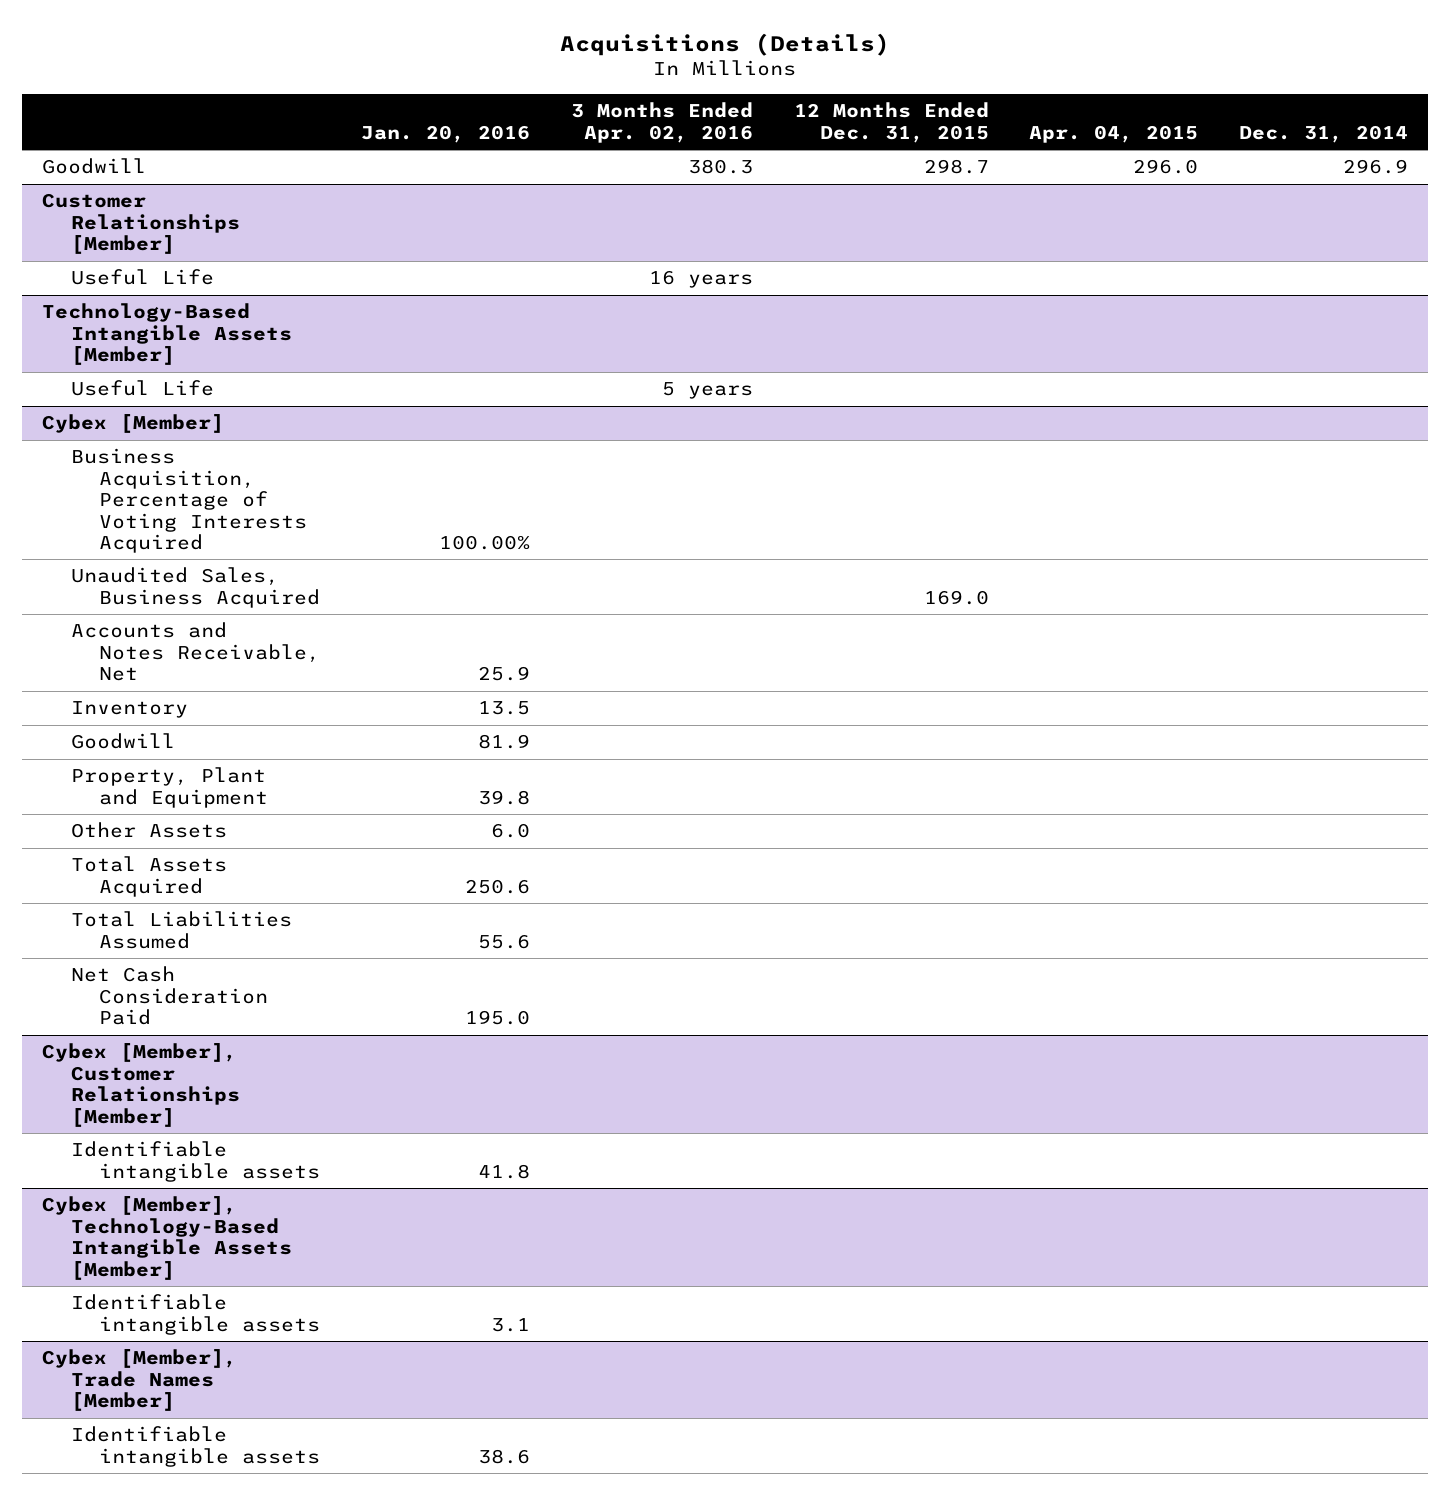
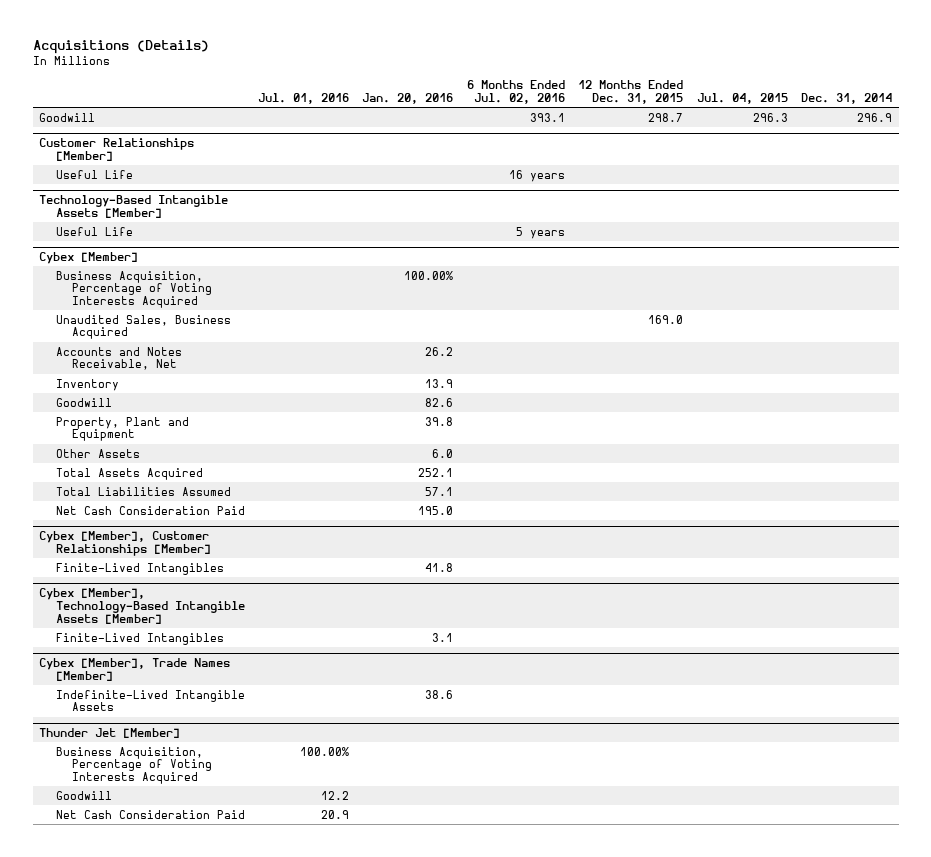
- | Jan. 20, 2016 | 3 Months Ended Apr. 02, 2016 | 12 Months Ended Dec. 31, 2015 | Apr. 04, 2015 | Dec. 31, 2014
+ | Jul. 01, 2016 | Jan. 20, 2016 | 6 Months Ended Jul. 02, 2016 | 12 Months Ended Dec. 31, 2015 | Jul. 04, 2015 | Dec. 31, 2014
@ Cybex [Member]
- Accounts and Notes Receivable, Net | 25.9 | | | |
- Inventory | 13.5 | | | |
- Goodwill | 81.9 | | | |
+ Accounts and Notes Receivable, Net | | 26.2 | | | |
+ Inventory | | 13.9 | | | |
+ Goodwill | | 82.6 | | | |
- Total Assets Acquired | 250.6 | | | |
- Total Liabilities Assumed | 55.6 | | | |
+ Total Assets Acquired | | 252.1 | | | |
+ Total Liabilities Assumed | | 57.1 | | | |
@ Cybex [Member], Customer Relationships [Member]
- Identifiable intangible assets | 41.8 | | | |
+ Finite-Lived Intangibles | | 41.8 | | | |
@ Cybex [Member], Technology-Based Intangible Assets [Member]
- Identifiable intangible assets | 3.1 | | | |
+ Finite-Lived Intangibles | | 3.1 | | | |
@ Cybex [Member], Trade Names [Member]
- Identifiable intangible assets | 38.6 | | | |
+ Indefinite-Lived Intangible Assets | | 38.6 | | | |
+ Thunder Jet [Member]
+ Business Acquisition, Percentage of Voting Interests Acquired | 100.00% | | | | |
+ Goodwill | 12.2 | | | | |
+ Net Cash Consideration Paid | 20.9 | | | | |

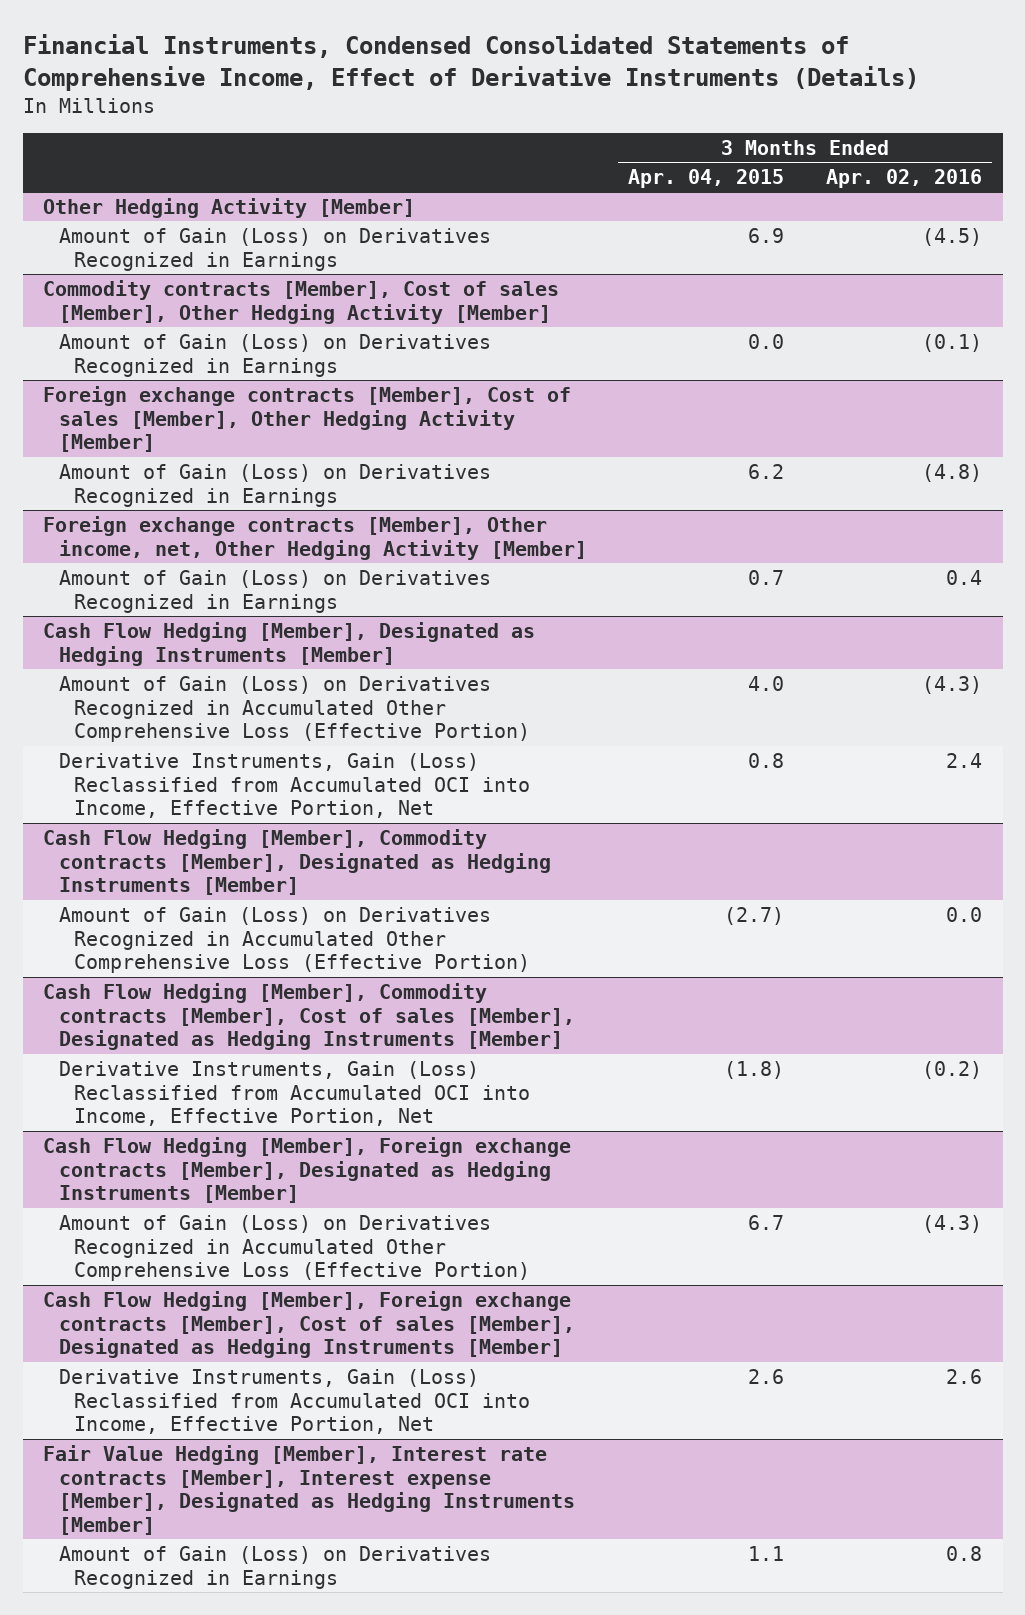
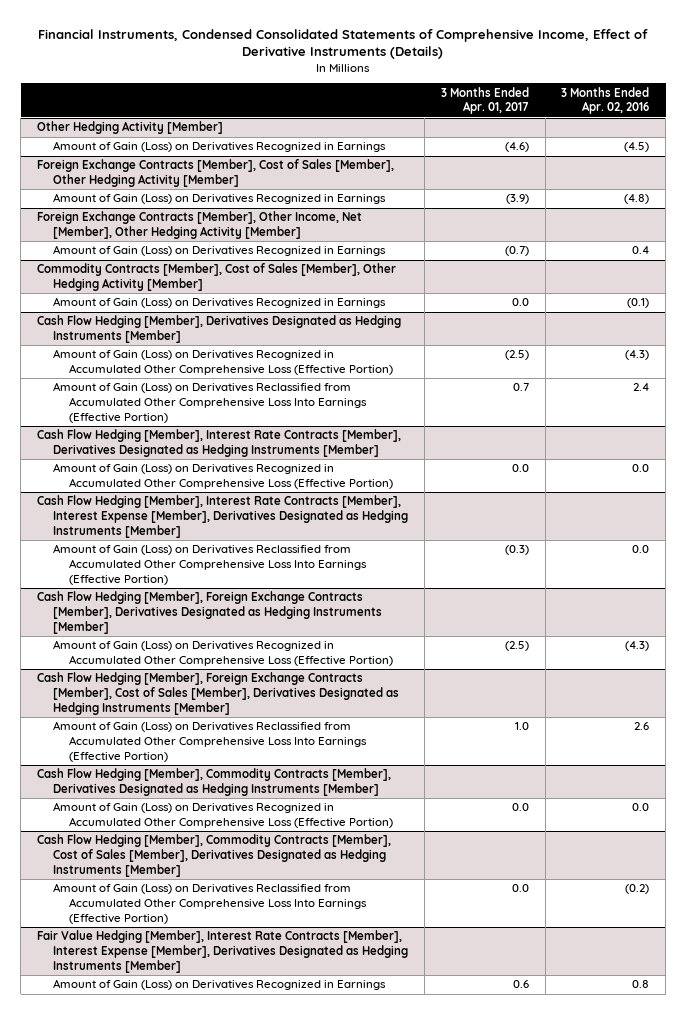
- | 3 Months Ended Apr. 04, 2015 | 3 Months Ended Apr. 02, 2016
+ | 3 Months Ended Apr. 01, 2017 | 3 Months Ended Apr. 02, 2016
- Commodity contracts [Member], Cost of sales [Member], Other Hedging Activity [Member]
- Amount of Gain (Loss) on Derivatives Recognized in Earnings | 0.0 | (0.1)
- Foreign exchange contracts [Member], Cost of sales [Member], Other Hedging Activity [Member]
+ Foreign Exchange Contracts [Member], Cost of Sales [Member], Other Hedging Activity [Member]
- Foreign exchange contracts [Member], Other income, net, Other Hedging Activity [Member]
+ Foreign Exchange Contracts [Member], Other Income, Net [Member], Other Hedging Activity [Member]
- Cash Flow Hedging [Member], Designated as Hedging Instruments [Member]
+ Commodity Contracts [Member], Cost of Sales [Member], Other Hedging Activity [Member]
+ Amount of Gain (Loss) on Derivatives Recognized in Earnings | 0.0 | (0.1)
+ Cash Flow Hedging [Member], Derivatives Designated as Hedging Instruments [Member]
- Derivative Instruments, Gain (Loss) Reclassified from Accumulated OCI into Income, Effective Portion, Net | 0.8 | 2.4
- Cash Flow Hedging [Member], Commodity contracts [Member], Designated as Hedging Instruments [Member]
+ Amount of Gain (Loss) on Derivatives Reclassified from Accumulated Other Comprehensive Loss Into Earnings (Effective Portion) | 0.7 | 2.4
+ Cash Flow Hedging [Member], Interest Rate Contracts [Member], Derivatives Designated as Hedging Instruments [Member]
- Cash Flow Hedging [Member], Commodity contracts [Member], Cost of sales [Member], Designated as Hedging Instruments [Member]
- Derivative Instruments, Gain (Loss) Reclassified from Accumulated OCI into Income, Effective Portion, Net | (1.8) | (0.2)
- Cash Flow Hedging [Member], Foreign exchange contracts [Member], Designated as Hedging Instruments [Member]
+ Cash Flow Hedging [Member], Interest Rate Contracts [Member], Interest Expense [Member], Derivatives Designated as Hedging Instruments [Member]
+ Amount of Gain (Loss) on Derivatives Reclassified from Accumulated Other Comprehensive Loss Into Earnings (Effective Portion) | (0.3) | 0.0
+ Cash Flow Hedging [Member], Foreign Exchange Contracts [Member], Derivatives Designated as Hedging Instruments [Member]
- Cash Flow Hedging [Member], Foreign exchange contracts [Member], Cost of sales [Member], Designated as Hedging Instruments [Member]
- Derivative Instruments, Gain (Loss) Reclassified from Accumulated OCI into Income, Effective Portion, Net | 2.6 | 2.6
- Fair Value Hedging [Member], Interest rate contracts [Member], Interest expense [Member], Designated as Hedging Instruments [Member]
+ Cash Flow Hedging [Member], Foreign Exchange Contracts [Member], Cost of Sales [Member], Derivatives Designated as Hedging Instruments [Member]
+ Amount of Gain (Loss) on Derivatives Reclassified from Accumulated Other Comprehensive Loss Into Earnings (Effective Portion) | 1.0 | 2.6
+ Cash Flow Hedging [Member], Commodity Contracts [Member], Derivatives Designated as Hedging Instruments [Member]
+ Amount of Gain (Loss) on Derivatives Recognized in Accumulated Other Comprehensive Loss (Effective Portion) | 0.0 | 0.0
+ Cash Flow Hedging [Member], Commodity Contracts [Member], Cost of Sales [Member], Derivatives Designated as Hedging Instruments [Member]
+ Amount of Gain (Loss) on Derivatives Reclassified from Accumulated Other Comprehensive Loss Into Earnings (Effective Portion) | 0.0 | (0.2)
+ Fair Value Hedging [Member], Interest Rate Contracts [Member], Interest Expense [Member], Derivatives Designated as Hedging Instruments [Member]

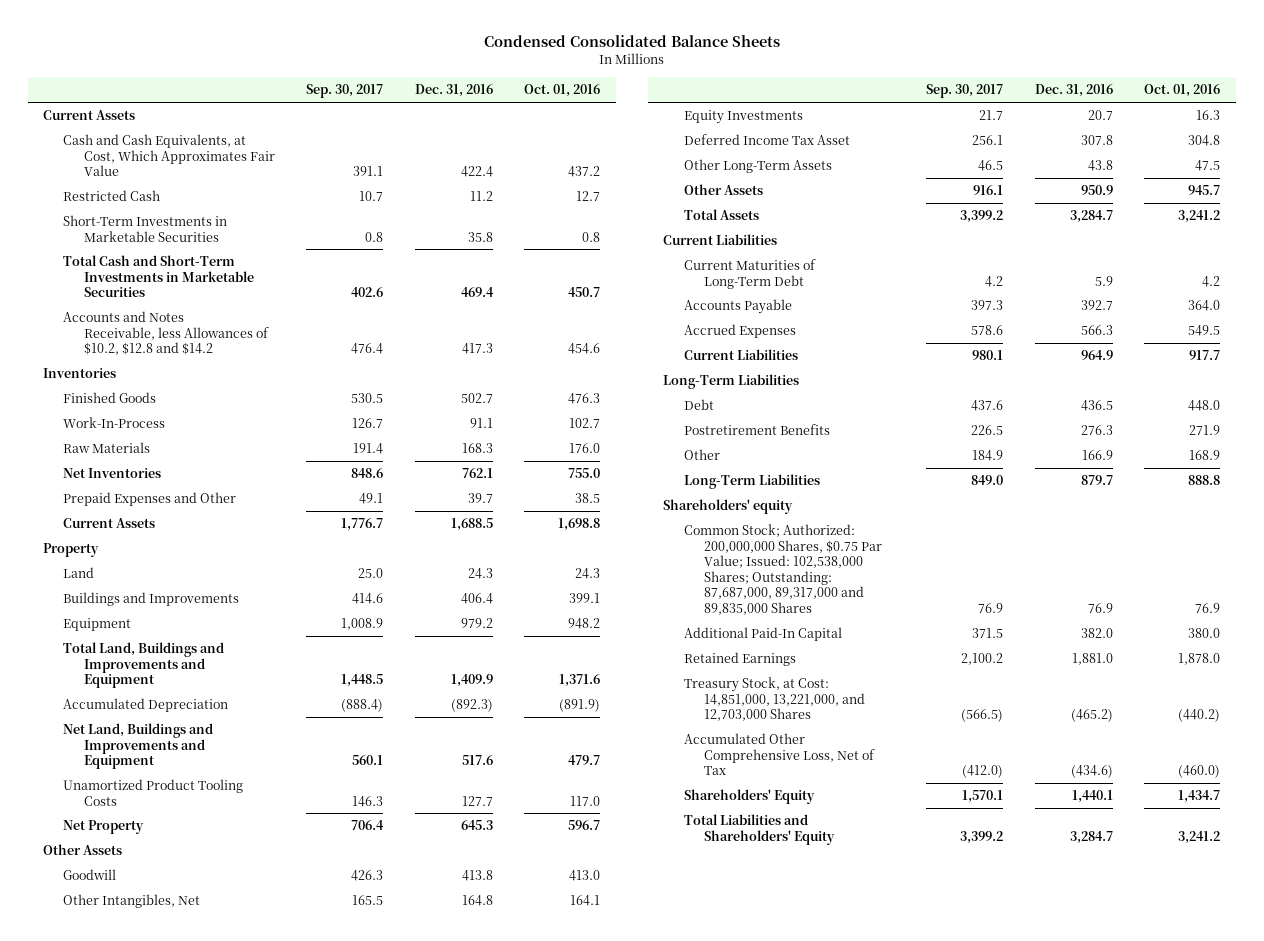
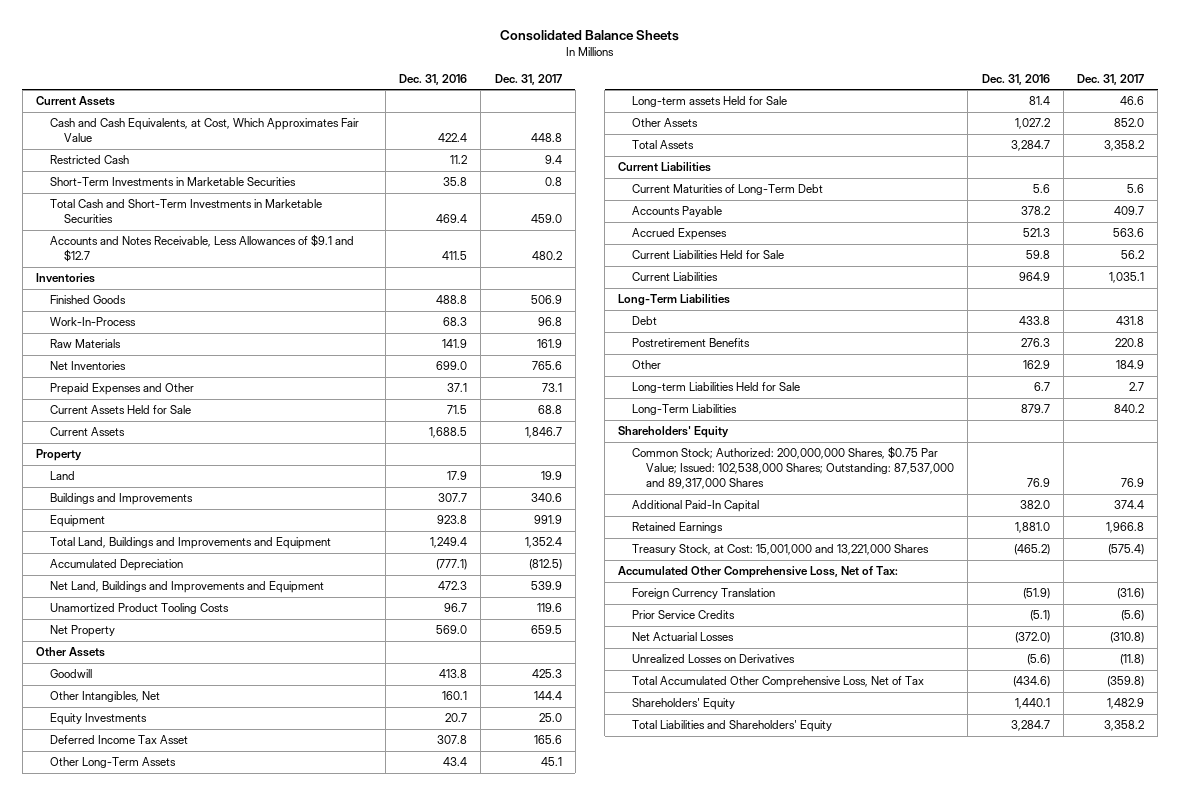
- Condensed Consolidated Balance Sheets
+ Consolidated Balance Sheets
- | Sep. 30, 2017 | Dec. 31, 2016 | Oct. 01, 2016
+ | Dec. 31, 2016 | Dec. 31, 2017
- Accounts and Notes Receivable, less Allowances of $10.2, $12.8 and $14.2 | 476.4 | 417.3 | 454.6
+ Accounts and Notes Receivable, Less Allowances of $9.1 and $12.7 | 411.5 | 480.2
- Finished Goods | 530.5 | 502.7 | 476.3
- Work-In-Process | 126.7 | 91.1 | 102.7
- Raw Materials | 191.4 | 168.3 | 176.0
- Net Inventories | 848.6 | 762.1 | 755.0
- Prepaid Expenses and Other | 49.1 | 39.7 | 38.5
+ Finished Goods | 488.8 | 506.9
+ Work-In-Process | 68.3 | 96.8
+ Raw Materials | 141.9 | 161.9
+ Net Inventories | 699.0 | 765.6
+ Prepaid Expenses and Other | 37.1 | 73.1
+ Current Assets Held for Sale | 71.5 | 68.8
- Land | 25.0 | 24.3 | 24.3
- Buildings and Improvements | 414.6 | 406.4 | 399.1
- Equipment | 1,008.9 | 979.2 | 948.2
- Total Land, Buildings and Improvements and Equipment | 1,448.5 | 1,409.9 | 1,371.6
- Accumulated Depreciation | (888.4) | (892.3) | (891.9)
- Net Land, Buildings and Improvements and Equipment | 560.1 | 517.6 | 479.7
- Unamortized Product Tooling Costs | 146.3 | 127.7 | 117.0
- Net Property | 706.4 | 645.3 | 596.7
+ Land | 17.9 | 19.9
+ Buildings and Improvements | 307.7 | 340.6
+ Equipment | 923.8 | 991.9
+ Total Land, Buildings and Improvements and Equipment | 1,249.4 | 1,352.4
+ Accumulated Depreciation | (777.1) | (812.5)
+ Net Land, Buildings and Improvements and Equipment | 472.3 | 539.9
+ Unamortized Product Tooling Costs | 96.7 | 119.6
+ Net Property | 569.0 | 659.5
- Other Intangibles, Net | 165.5 | 164.8 | 164.1
+ Other Intangibles, Net | 160.1 | 144.4
- Other Long-Term Assets | 46.5 | 43.8 | 47.5
- Other Assets | 916.1 | 950.9 | 945.7
+ Other Long-Term Assets | 43.4 | 45.1
+ Long-term assets Held for Sale | 81.4 | 46.6
+ Other Assets | 1,027.2 | 852.0
- Current Maturities of Long-Term Debt | 4.2 | 5.9 | 4.2
- Accounts Payable | 397.3 | 392.7 | 364.0
- Accrued Expenses | 578.6 | 566.3 | 549.5
+ Current Maturities of Long-Term Debt | 5.6 | 5.6
+ Accounts Payable | 378.2 | 409.7
+ Accrued Expenses | 521.3 | 563.6
+ Current Liabilities Held for Sale | 59.8 | 56.2
- Debt | 437.6 | 436.5 | 448.0
+ Debt | 433.8 | 431.8
- Other | 184.9 | 166.9 | 168.9
+ Other | 162.9 | 184.9
+ Long-term Liabilities Held for Sale | 6.7 | 2.7
- Shareholders' equity
- Common Stock; Authorized: 200,000,000 Shares, $0.75 Par Value; Issued: 102,538,000 Shares; Outstanding: 87,687,000, 89,317,000 and 89,835,000 Shares | 76.9 | 76.9 | 76.9
+ Shareholders' Equity
+ Common Stock; Authorized: 200,000,000 Shares, $0.75 Par Value; Issued: 102,538,000 Shares; Outstanding: 87,537,000 and 89,317,000 Shares | 76.9 | 76.9
- Treasury Stock, at Cost: 14,851,000, 13,221,000, and 12,703,000 Shares | (566.5) | (465.2) | (440.2)
- Accumulated Other Comprehensive Loss, Net of Tax | (412.0) | (434.6) | (460.0)
+ Treasury Stock, at Cost: 15,001,000 and 13,221,000 Shares | (465.2) | (575.4)
+ Accumulated Other Comprehensive Loss, Net of Tax:
+ Foreign Currency Translation | (51.9) | (31.6)
+ Prior Service Credits | (5.1) | (5.6)
+ Net Actuarial Losses | (372.0) | (310.8)
+ Unrealized Losses on Derivatives | (5.6) | (11.8)
+ Total Accumulated Other Comprehensive Loss, Net of Tax | (434.6) | (359.8)

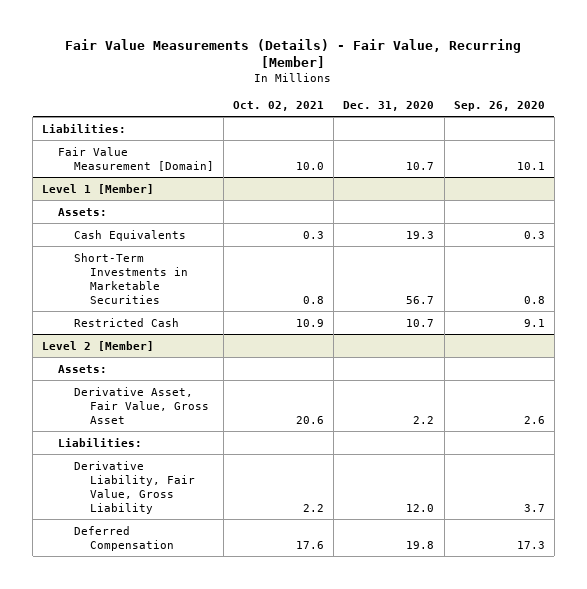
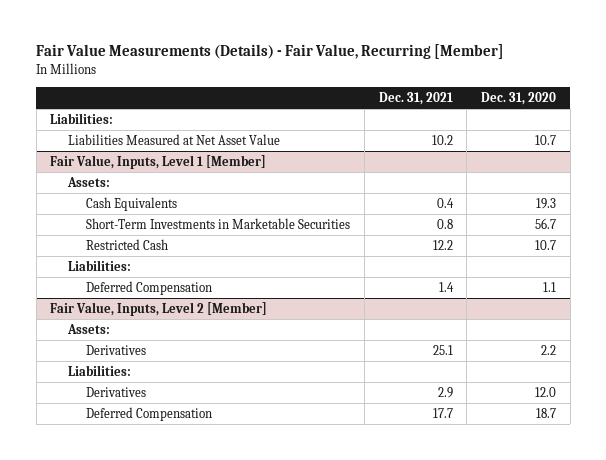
- | Oct. 02, 2021 | Dec. 31, 2020 | Sep. 26, 2020
+ | Dec. 31, 2021 | Dec. 31, 2020
- Fair Value Measurement [Domain] | 10.0 | 10.7 | 10.1
- Level 1 [Member]
+ Liabilities Measured at Net Asset Value | 10.2 | 10.7
+ Fair Value, Inputs, Level 1 [Member]
- Level 2 [Member]
+ Liabilities:
+ Deferred Compensation | 1.4 | 1.1
+ Fair Value, Inputs, Level 2 [Member]
- Derivative Asset, Fair Value, Gross Asset | 20.6 | 2.2 | 2.6
+ Derivatives | 25.1 | 2.2
- Derivative Liability, Fair Value, Gross Liability | 2.2 | 12.0 | 3.7
- Deferred Compensation | 17.6 | 19.8 | 17.3
+ Derivatives | 2.9 | 12.0
+ Deferred Compensation | 17.7 | 18.7

